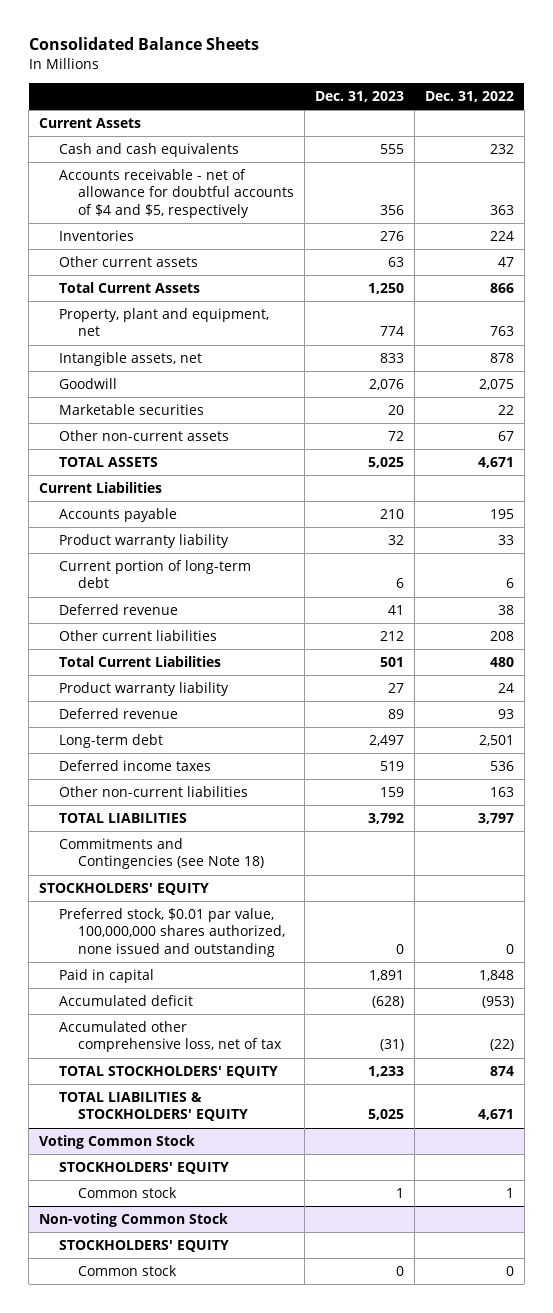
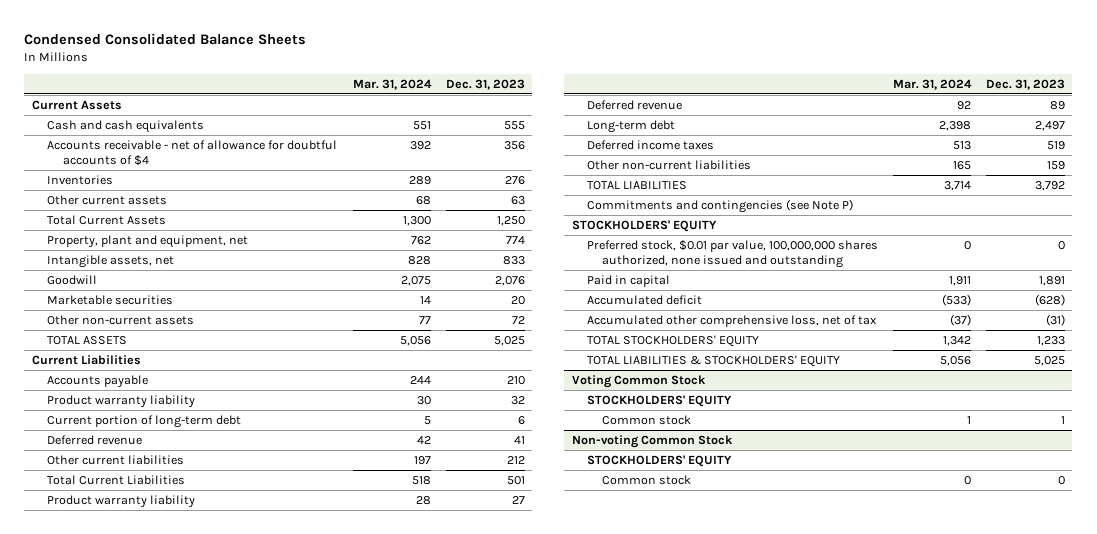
- Consolidated Balance Sheets
+ Condensed Consolidated Balance Sheets
- | Dec. 31, 2023 | Dec. 31, 2022
+ | Mar. 31, 2024 | Dec. 31, 2023
- Accounts receivable - net of allowance for doubtful accounts of $4 and $5, respectively | 356 | 363
+ Accounts receivable - net of allowance for doubtful accounts of $4 | 392 | 356
- Commitments and Contingencies (see Note 18)
+ Commitments and contingencies (see Note P)

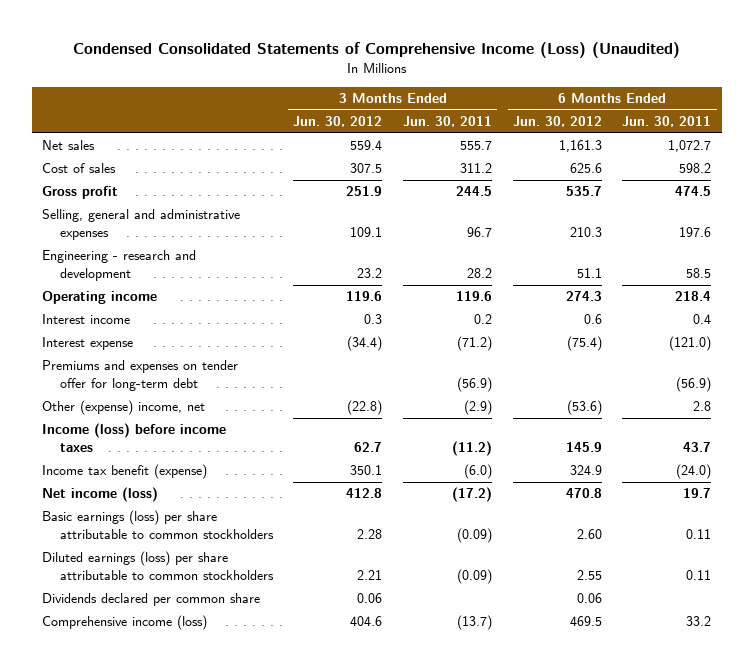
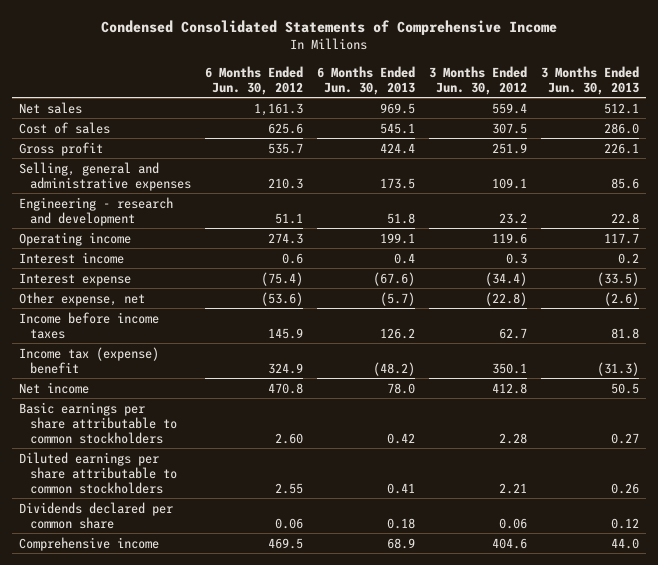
- Condensed Consolidated Statements of Comprehensive Income (Loss) (Unaudited)
+ Condensed Consolidated Statements of Comprehensive Income
- | 3 Months Ended Jun. 30, 2012 | 3 Months Ended Jun. 30, 2011 | 6 Months Ended Jun. 30, 2012 | 6 Months Ended Jun. 30, 2011
+ | 6 Months Ended Jun. 30, 2012 | 6 Months Ended Jun. 30, 2013 | 3 Months Ended Jun. 30, 2012 | 3 Months Ended Jun. 30, 2013
- Premiums and expenses on tender offer for long-term debt | | (56.9) | | (56.9)
- Other (expense) income, net | (22.8) | (2.9) | (53.6) | 2.8
- Income (loss) before income taxes | 62.7 | (11.2) | 145.9 | 43.7
- Income tax benefit (expense) | 350.1 | (6.0) | 324.9 | (24.0)
- Net income (loss) | 412.8 | (17.2) | 470.8 | 19.7
- Basic earnings (loss) per share attributable to common stockholders | 2.28 | (0.09) | 2.60 | 0.11
- Diluted earnings (loss) per share attributable to common stockholders | 2.21 | (0.09) | 2.55 | 0.11
+ Other expense, net | (53.6) | (5.7) | (22.8) | (2.6)
+ Income before income taxes | 145.9 | 126.2 | 62.7 | 81.8
+ Income tax (expense) benefit | 324.9 | (48.2) | 350.1 | (31.3)
+ Net income | 470.8 | 78.0 | 412.8 | 50.5
+ Basic earnings per share attributable to common stockholders | 2.60 | 0.42 | 2.28 | 0.27
+ Diluted earnings per share attributable to common stockholders | 2.55 | 0.41 | 2.21 | 0.26
- Comprehensive income (loss) | 404.6 | (13.7) | 469.5 | 33.2
+ Comprehensive income | 469.5 | 68.9 | 404.6 | 44.0

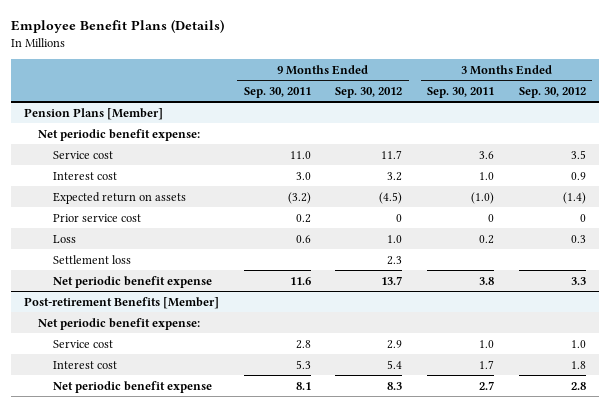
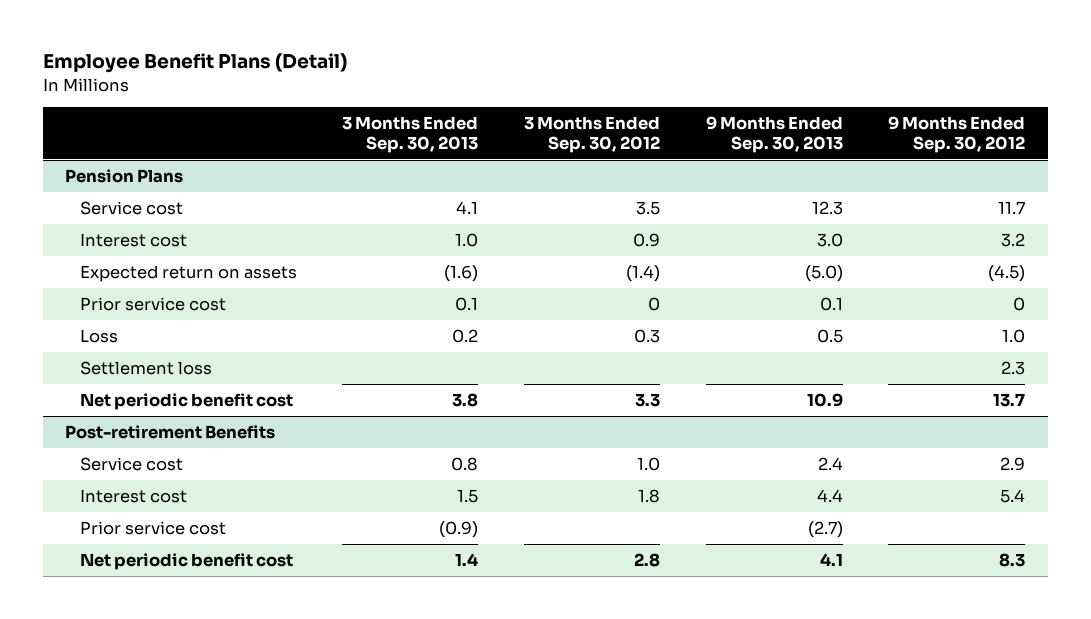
- Employee Benefit Plans (Details)
+ Employee Benefit Plans (Detail)
- | 9 Months Ended Sep. 30, 2011 | 9 Months Ended Sep. 30, 2012 | 3 Months Ended Sep. 30, 2011 | 3 Months Ended Sep. 30, 2012
+ | 3 Months Ended Sep. 30, 2013 | 3 Months Ended Sep. 30, 2012 | 9 Months Ended Sep. 30, 2013 | 9 Months Ended Sep. 30, 2012
- Pension Plans [Member]
- Net periodic benefit expense:
+ Pension Plans
- Net periodic benefit expense | 11.6 | 13.7 | 3.8 | 3.3
- Post-retirement Benefits [Member]
- Net periodic benefit expense:
+ Net periodic benefit cost | 3.8 | 3.3 | 10.9 | 13.7
+ Post-retirement Benefits
- Net periodic benefit expense | 8.1 | 8.3 | 2.7 | 2.8
+ Prior service cost | (0.9) | | (2.7) |
+ Net periodic benefit cost | 1.4 | 2.8 | 4.1 | 8.3

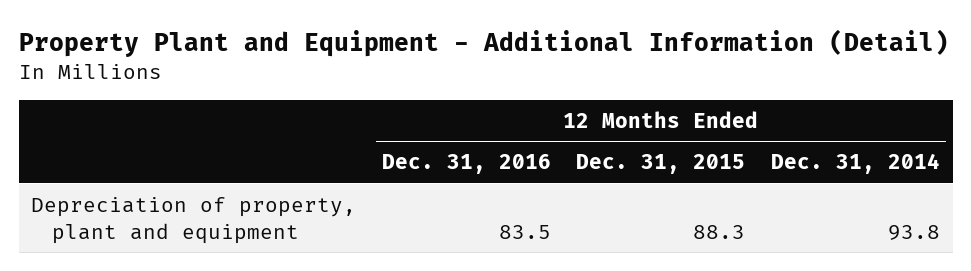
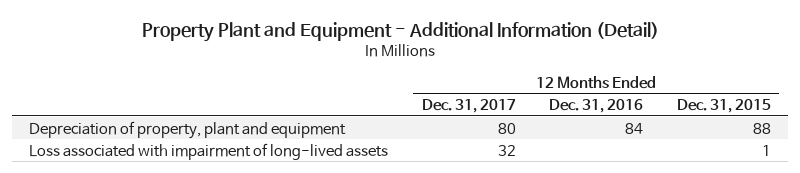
- | 12 Months Ended Dec. 31, 2016 | 12 Months Ended Dec. 31, 2015 | 12 Months Ended Dec. 31, 2014
+ | 12 Months Ended Dec. 31, 2017 | 12 Months Ended Dec. 31, 2016 | 12 Months Ended Dec. 31, 2015
- Depreciation of property, plant and equipment | 83.5 | 88.3 | 93.8
+ Depreciation of property, plant and equipment | 80 | 84 | 88
+ Loss associated with impairment of long-lived assets | 32 | | 1

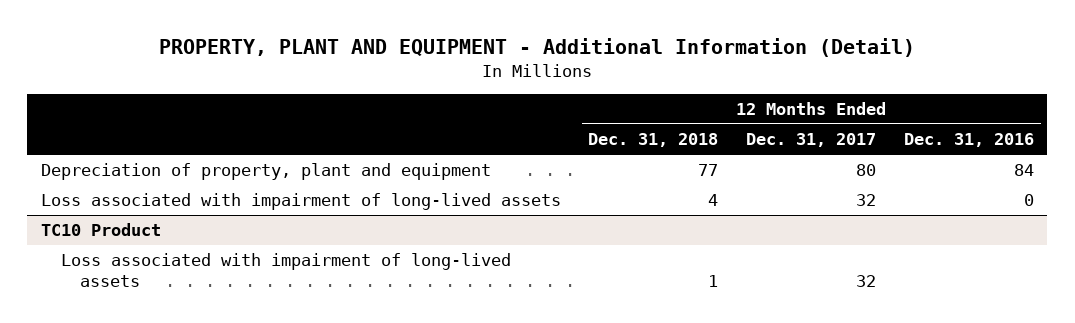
- Property Plant and Equipment - Additional Information (Detail)
+ PROPERTY, PLANT AND EQUIPMENT - Additional Information (Detail)
- | 12 Months Ended Dec. 31, 2017 | 12 Months Ended Dec. 31, 2016 | 12 Months Ended Dec. 31, 2015
+ | 12 Months Ended Dec. 31, 2018 | 12 Months Ended Dec. 31, 2017 | 12 Months Ended Dec. 31, 2016
+ Loss associated with impairment of long-lived assets | 4 | 32 | 0
+ TC10 Product

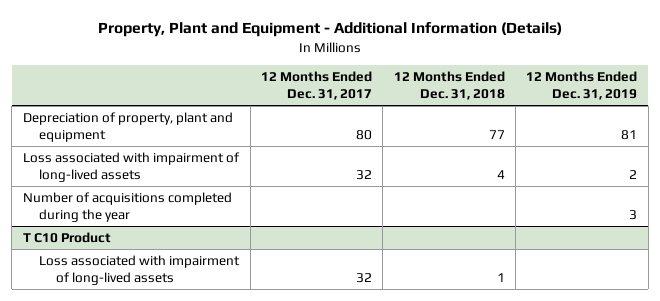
- PROPERTY, PLANT AND EQUIPMENT - Additional Information (Detail)
+ Property, Plant and Equipment - Additional Information (Details)
- | 12 Months Ended Dec. 31, 2018 | 12 Months Ended Dec. 31, 2017 | 12 Months Ended Dec. 31, 2016
+ | 12 Months Ended Dec. 31, 2017 | 12 Months Ended Dec. 31, 2018 | 12 Months Ended Dec. 31, 2019
- TC10 Product
+ Number of acquisitions completed during the year | | | 3
+ T C10 Product

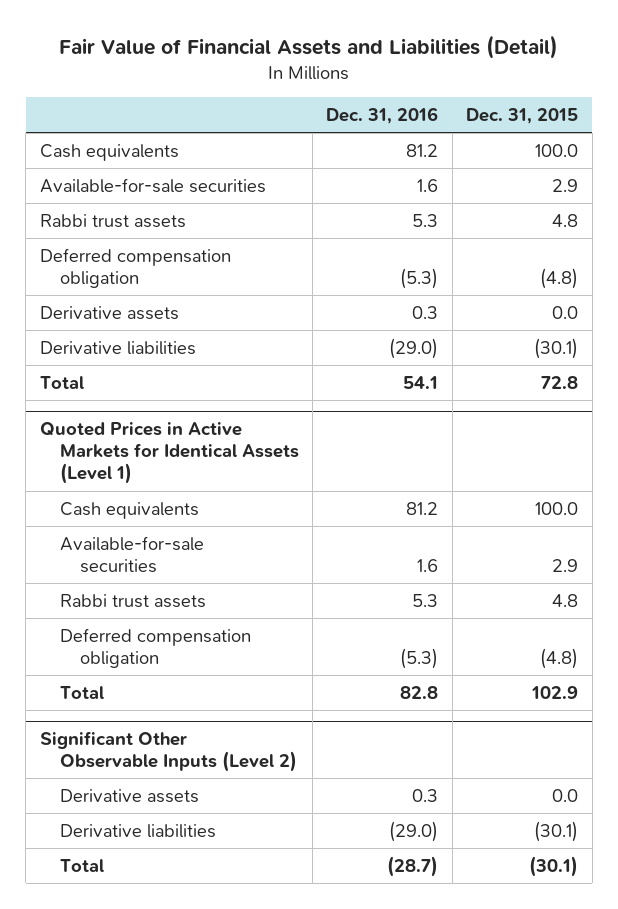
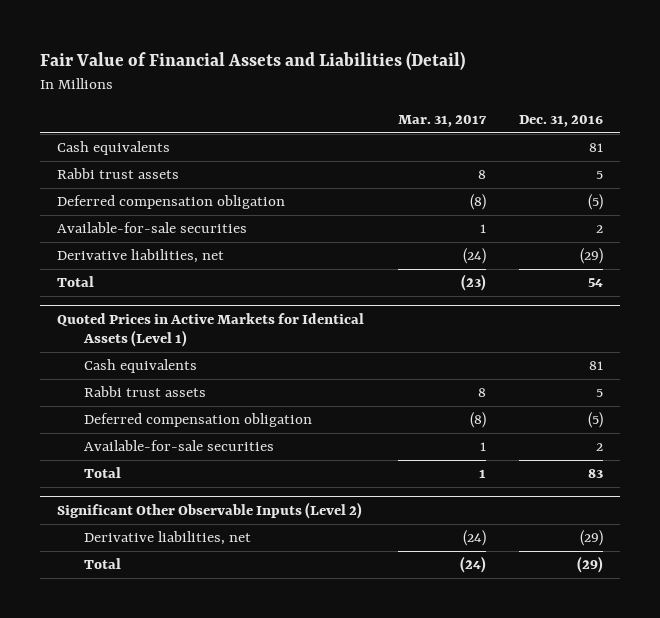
- | Dec. 31, 2016 | Dec. 31, 2015
+ | Mar. 31, 2017 | Dec. 31, 2016
- Cash equivalents | 81.2 | 100.0
- Available-for-sale securities | 1.6 | 2.9
- Rabbi trust assets | 5.3 | 4.8
- Deferred compensation obligation | (5.3) | (4.8)
- Derivative assets | 0.3 | 0.0
- Derivative liabilities | (29.0) | (30.1)
- Total | 54.1 | 72.8
+ Cash equivalents | | 81
+ Rabbi trust assets | 8 | 5
+ Deferred compensation obligation | (8) | (5)
+ Available-for-sale securities | 1 | 2
+ Derivative liabilities, net | (24) | (29)
+ Total | (23) | 54
@ Quoted Prices in Active Markets for Identical Assets (Level 1)
- Cash equivalents | 81.2 | 100.0
- Available-for-sale securities | 1.6 | 2.9
- Rabbi trust assets | 5.3 | 4.8
- Deferred compensation obligation | (5.3) | (4.8)
- Total | 82.8 | 102.9
+ Cash equivalents | | 81
+ Rabbi trust assets | 8 | 5
+ Deferred compensation obligation | (8) | (5)
+ Available-for-sale securities | 1 | 2
+ Total | 1 | 83
@ Significant Other Observable Inputs (Level 2)
- Derivative assets | 0.3 | 0.0
- Derivative liabilities | (29.0) | (30.1)
- Total | (28.7) | (30.1)
+ Derivative liabilities, net | (24) | (29)
+ Total | (24) | (29)

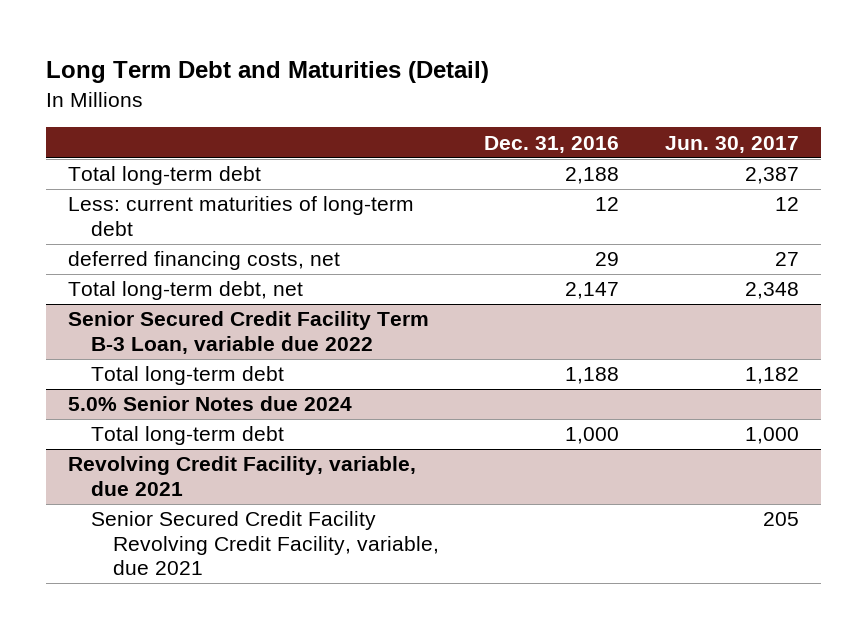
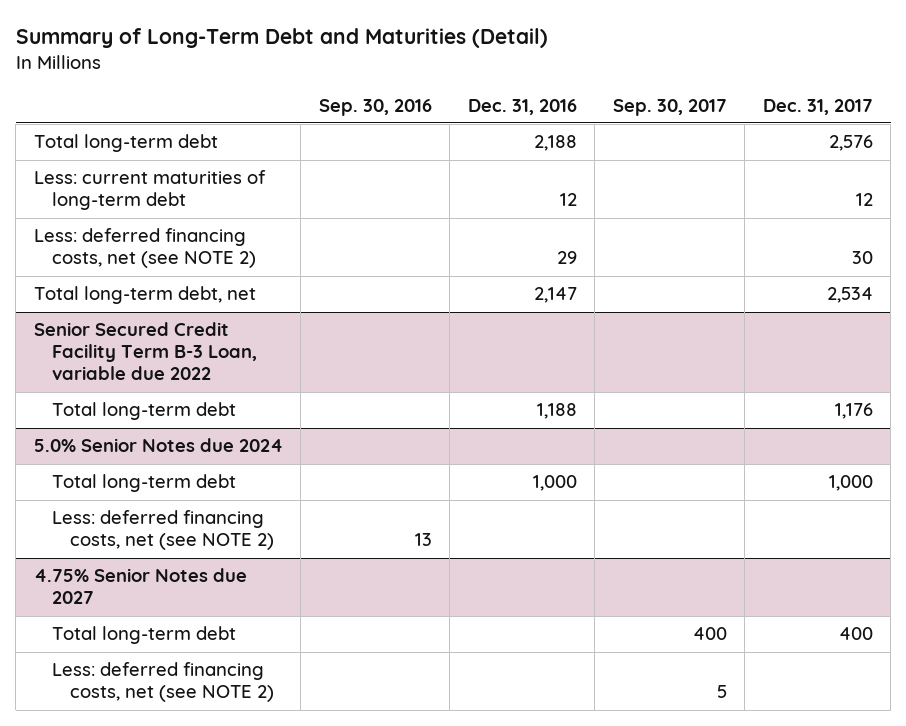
- Long Term Debt and Maturities (Detail)
+ Summary of Long-Term Debt and Maturities (Detail)
- | Dec. 31, 2016 | Jun. 30, 2017
+ | Sep. 30, 2016 | Dec. 31, 2016 | Sep. 30, 2017 | Dec. 31, 2017
- deferred financing costs, net | 29 | 27
+ Less: deferred financing costs, net (see NOTE 2) | | 29 | | 30
- Revolving Credit Facility, variable, due 2021
- Senior Secured Credit Facility Revolving Credit Facility, variable, due 2021 | | 205
@ 5.0% Senior Notes due 2024
+ Less: deferred financing costs, net (see NOTE 2) | 13 | | |
+ 4.75% Senior Notes due 2027
+ Total long-term debt | | | 400 | 400
+ Less: deferred financing costs, net (see NOTE 2) | | | 5 |

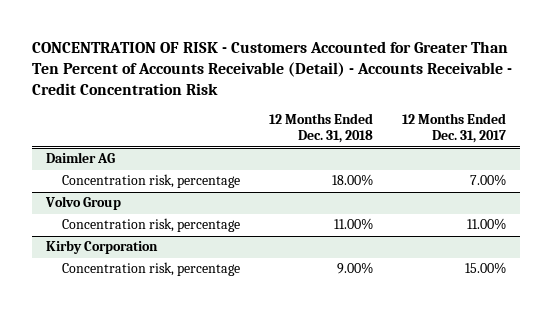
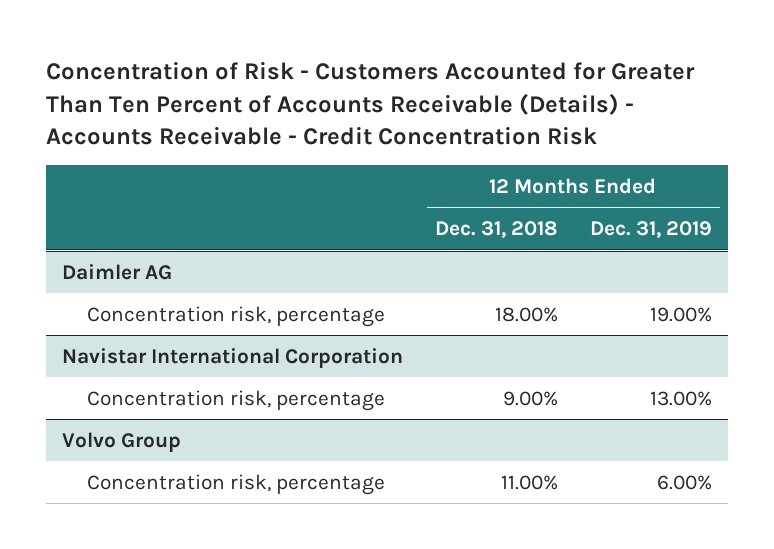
- CONCENTRATION OF RISK - Customers Accounted for Greater Than Ten Percent of Accounts Receivable (Detail) - Accounts Receivable - Credit Concentration Risk
+ Concentration of Risk - Customers Accounted for Greater Than Ten Percent of Accounts Receivable (Details) - Accounts Receivable - Credit Concentration Risk
- | 12 Months Ended Dec. 31, 2018 | 12 Months Ended Dec. 31, 2017
+ | 12 Months Ended Dec. 31, 2018 | 12 Months Ended Dec. 31, 2019
+ Navistar International Corporation
+ Concentration risk, percentage | 9.00% | 13.00%
- Kirby Corporation
- Concentration risk, percentage | 9.00% | 15.00%

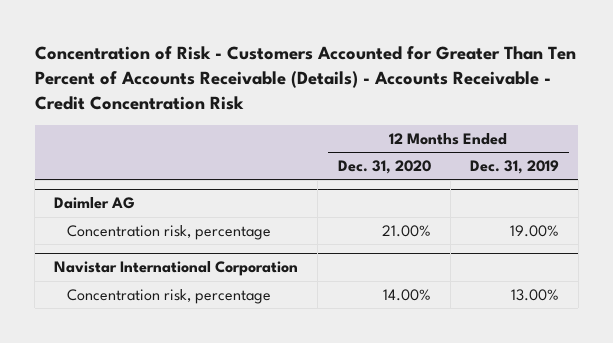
- | 12 Months Ended Dec. 31, 2018 | 12 Months Ended Dec. 31, 2019
+ | 12 Months Ended Dec. 31, 2020 | 12 Months Ended Dec. 31, 2019
- Volvo Group
- Concentration risk, percentage | 11.00% | 6.00%

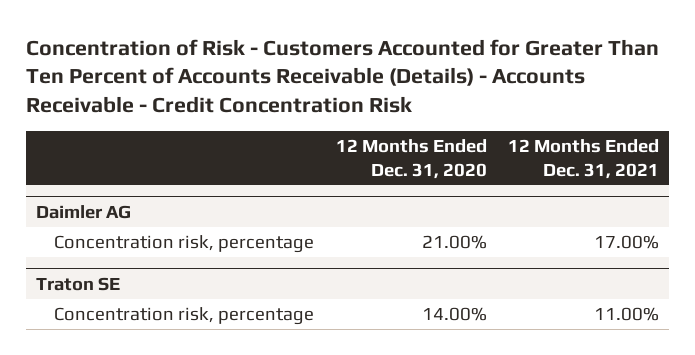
- | 12 Months Ended Dec. 31, 2020 | 12 Months Ended Dec. 31, 2019
+ | 12 Months Ended Dec. 31, 2020 | 12 Months Ended Dec. 31, 2021
- Navistar International Corporation
+ Traton SE

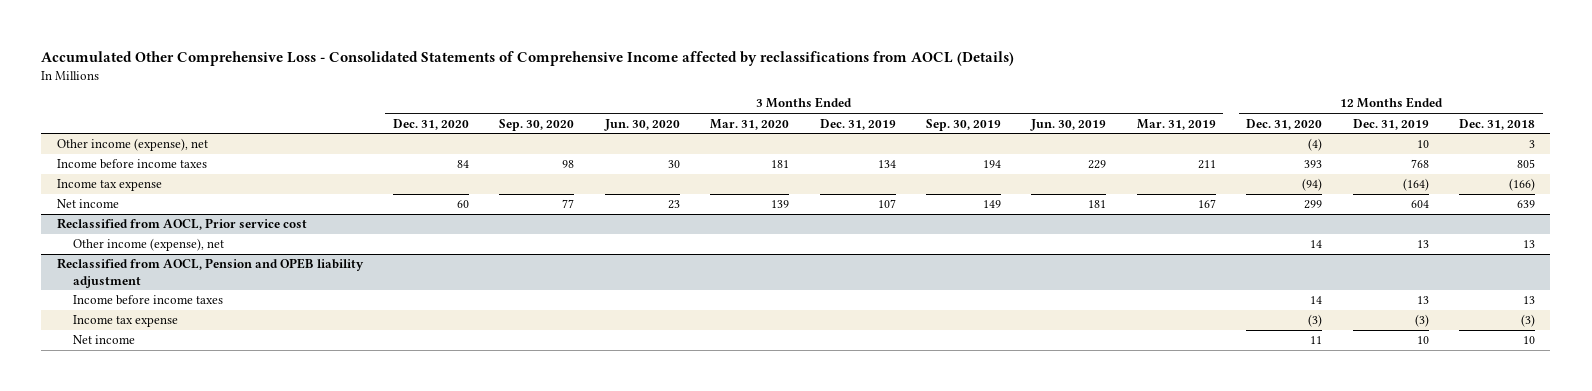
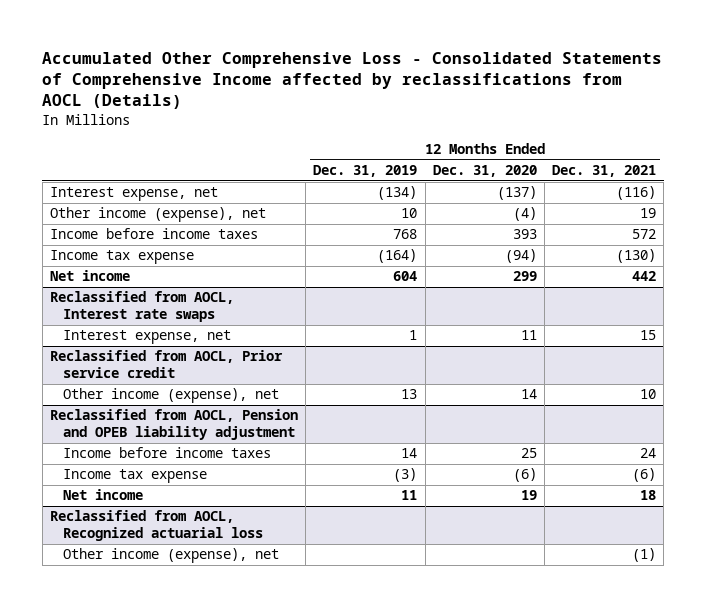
- | 3 Months Ended Dec. 31, 2020 | 3 Months Ended Sep. 30, 2020 | 3 Months Ended Jun. 30, 2020 | 3 Months Ended Mar. 31, 2020 | 3 Months Ended Dec. 31, 2019 | 3 Months Ended Sep. 30, 2019 | 3 Months Ended Jun. 30, 2019 | 3 Months Ended Mar. 31, 2019 | 12 Months Ended Dec. 31, 2020 | 12 Months Ended Dec. 31, 2019 | 12 Months Ended Dec. 31, 2018
+ | 12 Months Ended Dec. 31, 2019 | 12 Months Ended Dec. 31, 2020 | 12 Months Ended Dec. 31, 2021
+ Interest expense, net | (134) | (137) | (116)
- Reclassified from AOCL, Prior service cost
+ Reclassified from AOCL, Interest rate swaps
+ Interest expense, net | 1 | 11 | 15
+ Reclassified from AOCL, Prior service credit
@ Reclassified from AOCL, Pension and OPEB liability adjustment
- Income before income taxes | | | | | | | | | 14 | 13 | 13
- Income tax expense | | | | | | | | | (3) | (3) | (3)
- Net income | | | | | | | | | 11 | 10 | 10
+ Income before income taxes | 14 | 25 | 24
+ Income tax expense | (3) | (6) | (6)
+ Net income | 11 | 19 | 18
+ Reclassified from AOCL, Recognized actuarial loss
+ Other income (expense), net | | | (1)

